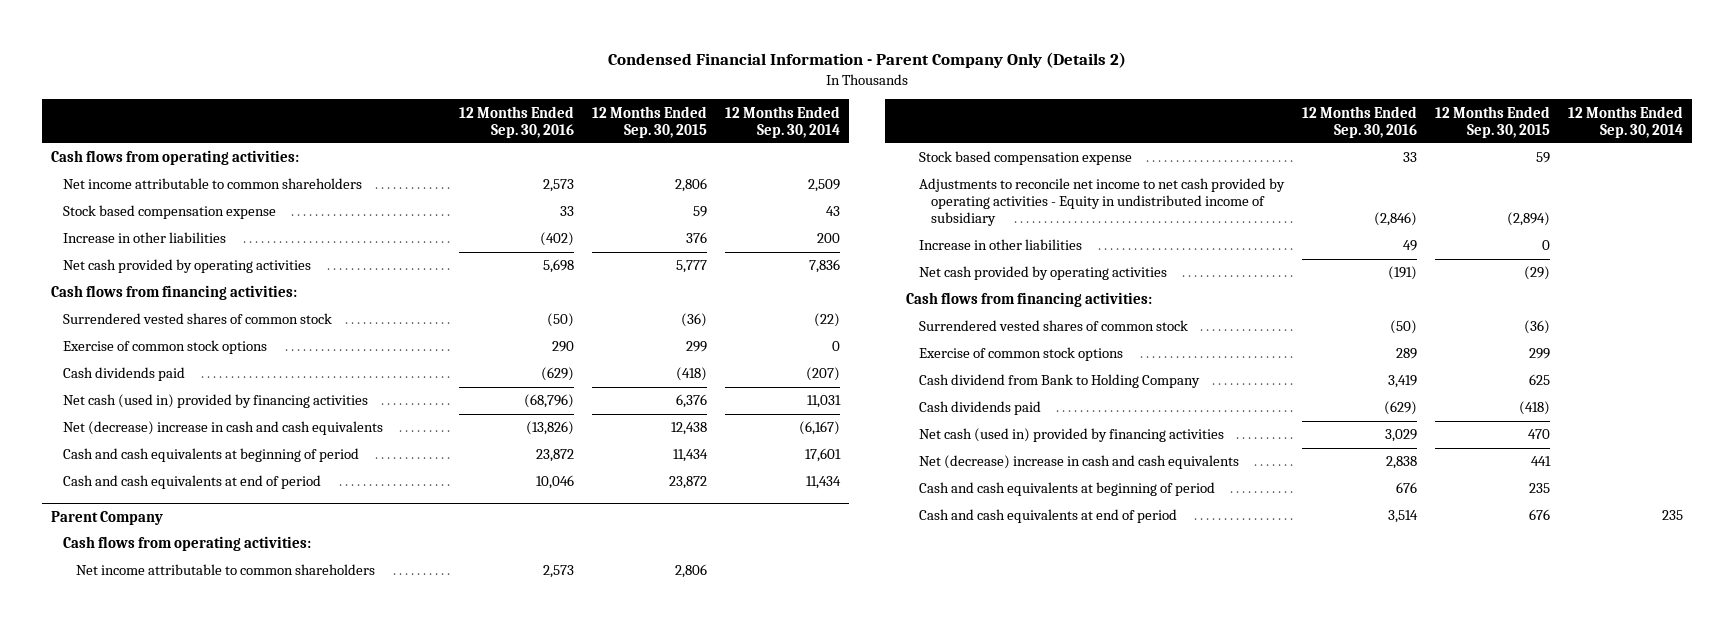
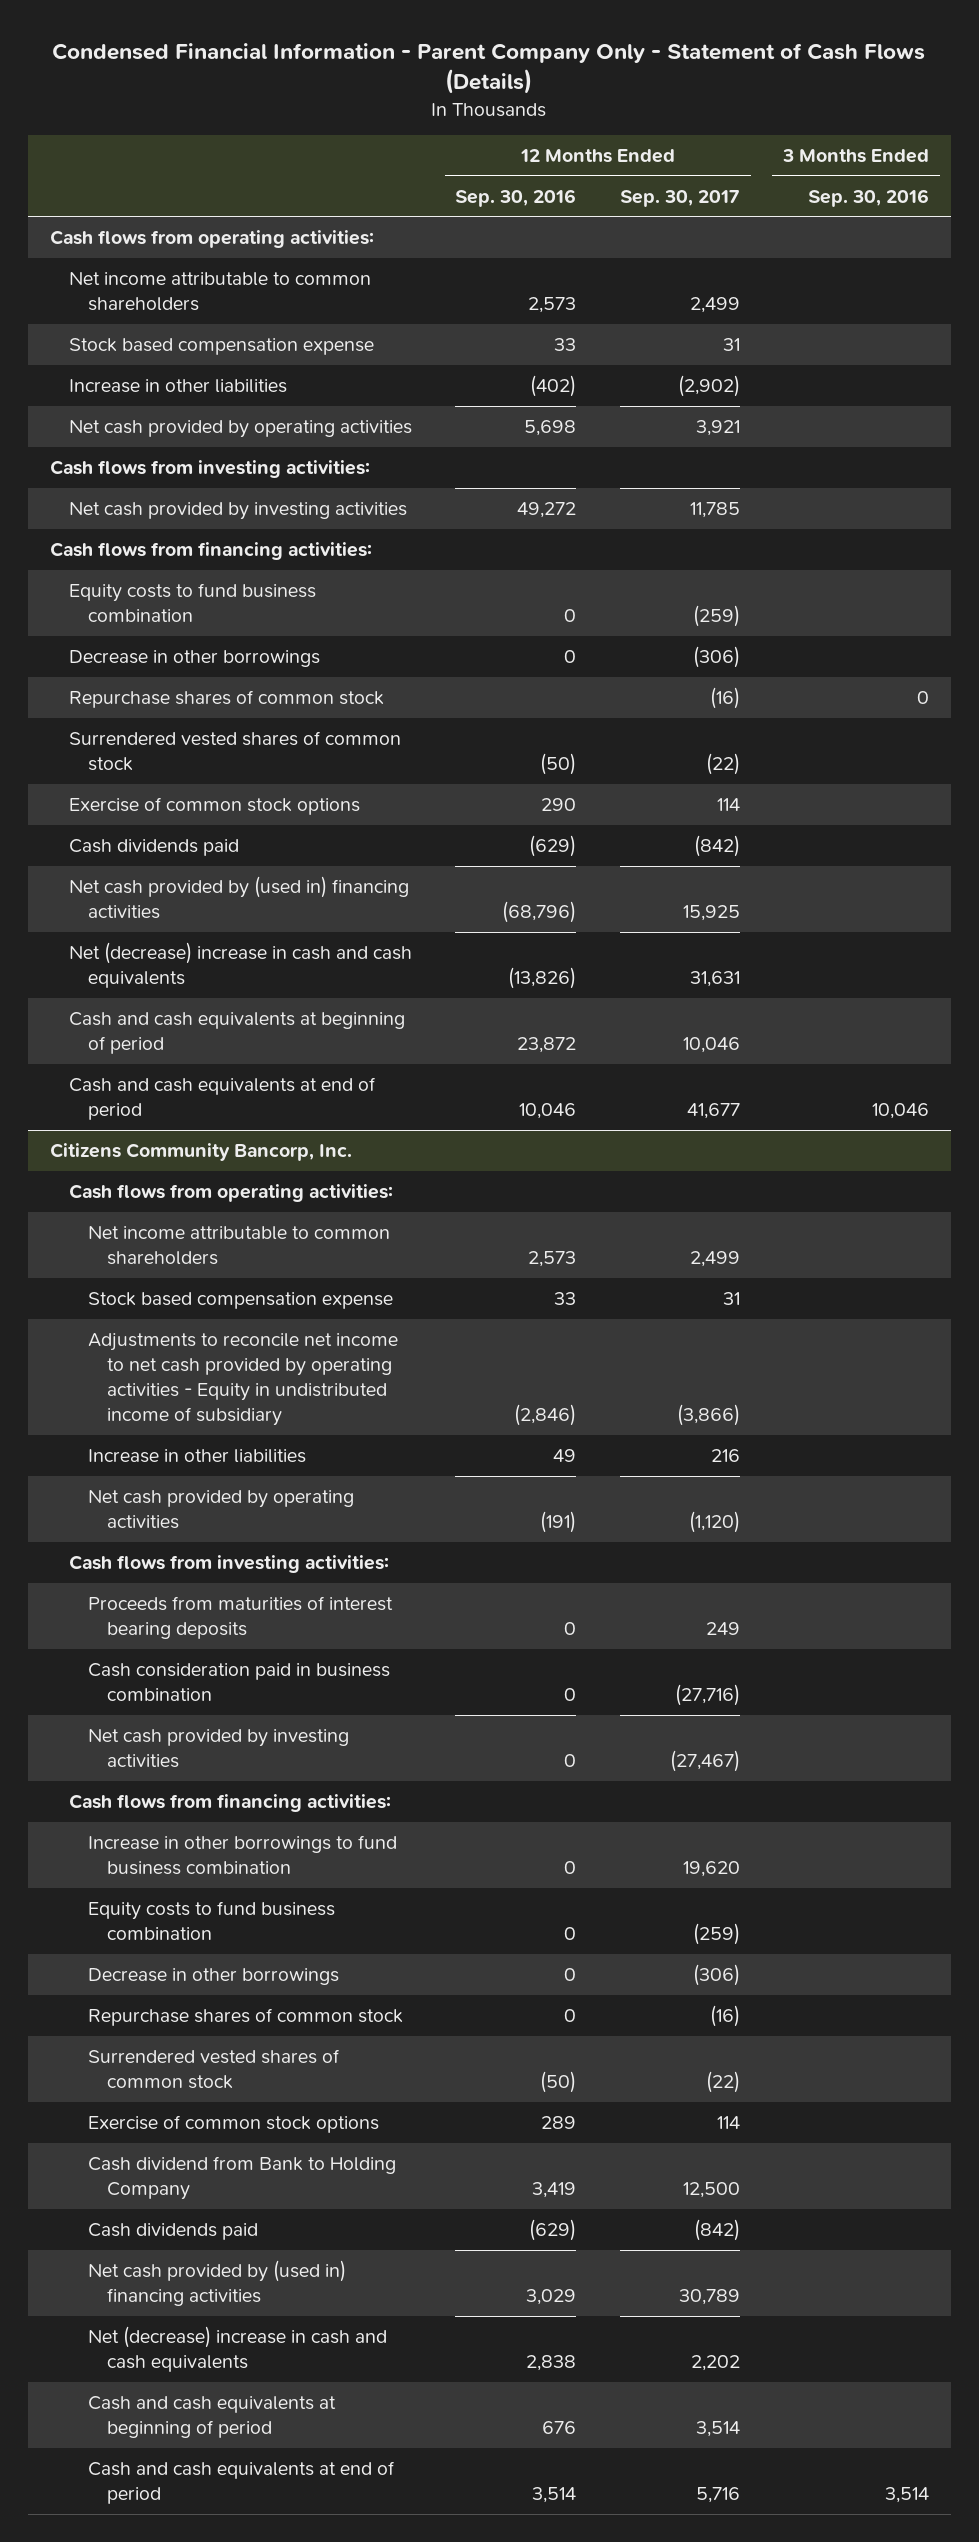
- Condensed Financial Information - Parent Company Only (Details 2)
+ Condensed Financial Information - Parent Company Only - Statement of Cash Flows (Details)
- | 12 Months Ended Sep. 30, 2016 | 12 Months Ended Sep. 30, 2015 | 12 Months Ended Sep. 30, 2014
+ | 12 Months Ended Sep. 30, 2016 | 12 Months Ended Sep. 30, 2017 | 3 Months Ended Sep. 30, 2016
+ Cash flows from investing activities:
+ Net cash provided by investing activities | 49,272 | 11,785 |
+ Equity costs to fund business combination | 0 | (259) |
+ Decrease in other borrowings | 0 | (306) |
+ Repurchase shares of common stock | | (16) | 0
- Net cash (used in) provided by financing activities | (68,796) | 6,376 | 11,031
+ Net cash provided by (used in) financing activities | (68,796) | 15,925 |
- Parent Company
+ Citizens Community Bancorp, Inc.
+ Cash flows from investing activities:
+ Proceeds from maturities of interest bearing deposits | 0 | 249 |
+ Cash consideration paid in business combination | 0 | (27,716) |
+ Net cash provided by investing activities | 0 | (27,467) |
+ Increase in other borrowings to fund business combination | 0 | 19,620 |
+ Equity costs to fund business combination | 0 | (259) |
+ Decrease in other borrowings | 0 | (306) |
+ Repurchase shares of common stock | 0 | (16) |
- Net cash (used in) provided by financing activities | 3,029 | 470 |
+ Net cash provided by (used in) financing activities | 3,029 | 30,789 |

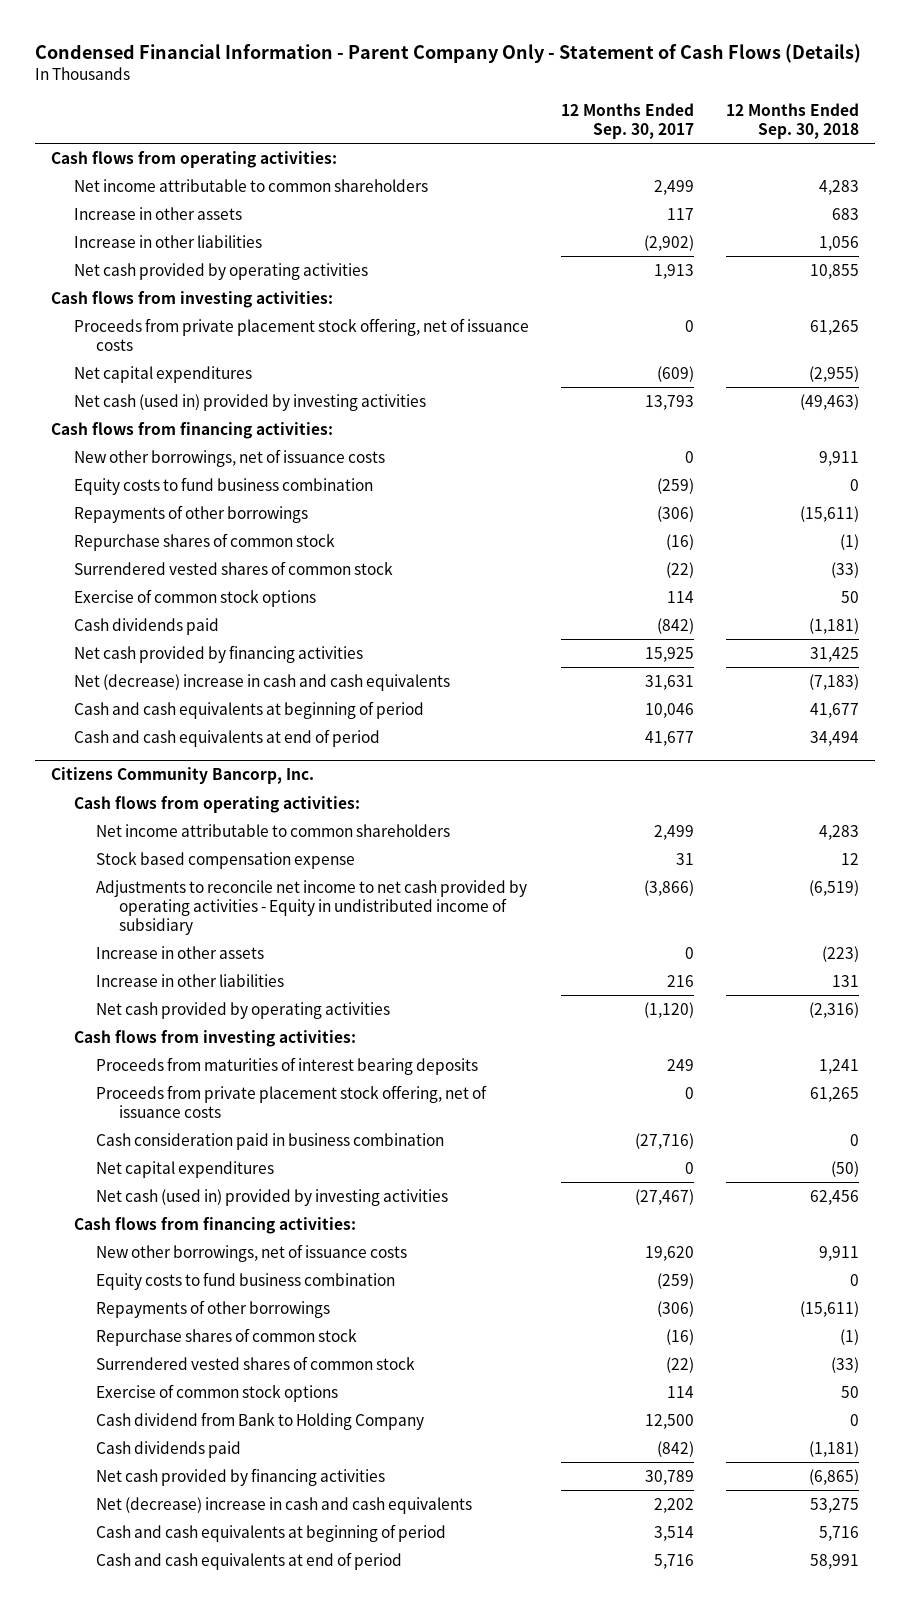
- | 12 Months Ended Sep. 30, 2016 | 12 Months Ended Sep. 30, 2017 | 3 Months Ended Sep. 30, 2016
+ | 12 Months Ended Sep. 30, 2017 | 12 Months Ended Sep. 30, 2018
- Stock based compensation expense | 33 | 31 |
+ Increase in other assets | 117 | 683
- Net cash provided by operating activities | 5,698 | 3,921 |
+ Net cash provided by operating activities | 1,913 | 10,855
- Net cash provided by investing activities | 49,272 | 11,785 |
+ Proceeds from private placement stock offering, net of issuance costs | 0 | 61,265
+ Net capital expenditures | (609) | (2,955)
+ Net cash (used in) provided by investing activities | 13,793 | (49,463)
+ New other borrowings, net of issuance costs | 0 | 9,911
- Decrease in other borrowings | 0 | (306) |
+ Repayments of other borrowings | (306) | (15,611)
- Net cash provided by (used in) financing activities | (68,796) | 15,925 |
+ Net cash provided by financing activities | 15,925 | 31,425
@ Citizens Community Bancorp, Inc.
+ Increase in other assets | 0 | (223)
+ Proceeds from private placement stock offering, net of issuance costs | 0 | 61,265
- Net cash provided by investing activities | 0 | (27,467) |
+ Net capital expenditures | 0 | (50)
+ Net cash (used in) provided by investing activities | (27,467) | 62,456
- Increase in other borrowings to fund business combination | 0 | 19,620 |
+ New other borrowings, net of issuance costs | 19,620 | 9,911
- Decrease in other borrowings | 0 | (306) |
+ Repayments of other borrowings | (306) | (15,611)
- Net cash provided by (used in) financing activities | 3,029 | 30,789 |
+ Net cash provided by financing activities | 30,789 | (6,865)

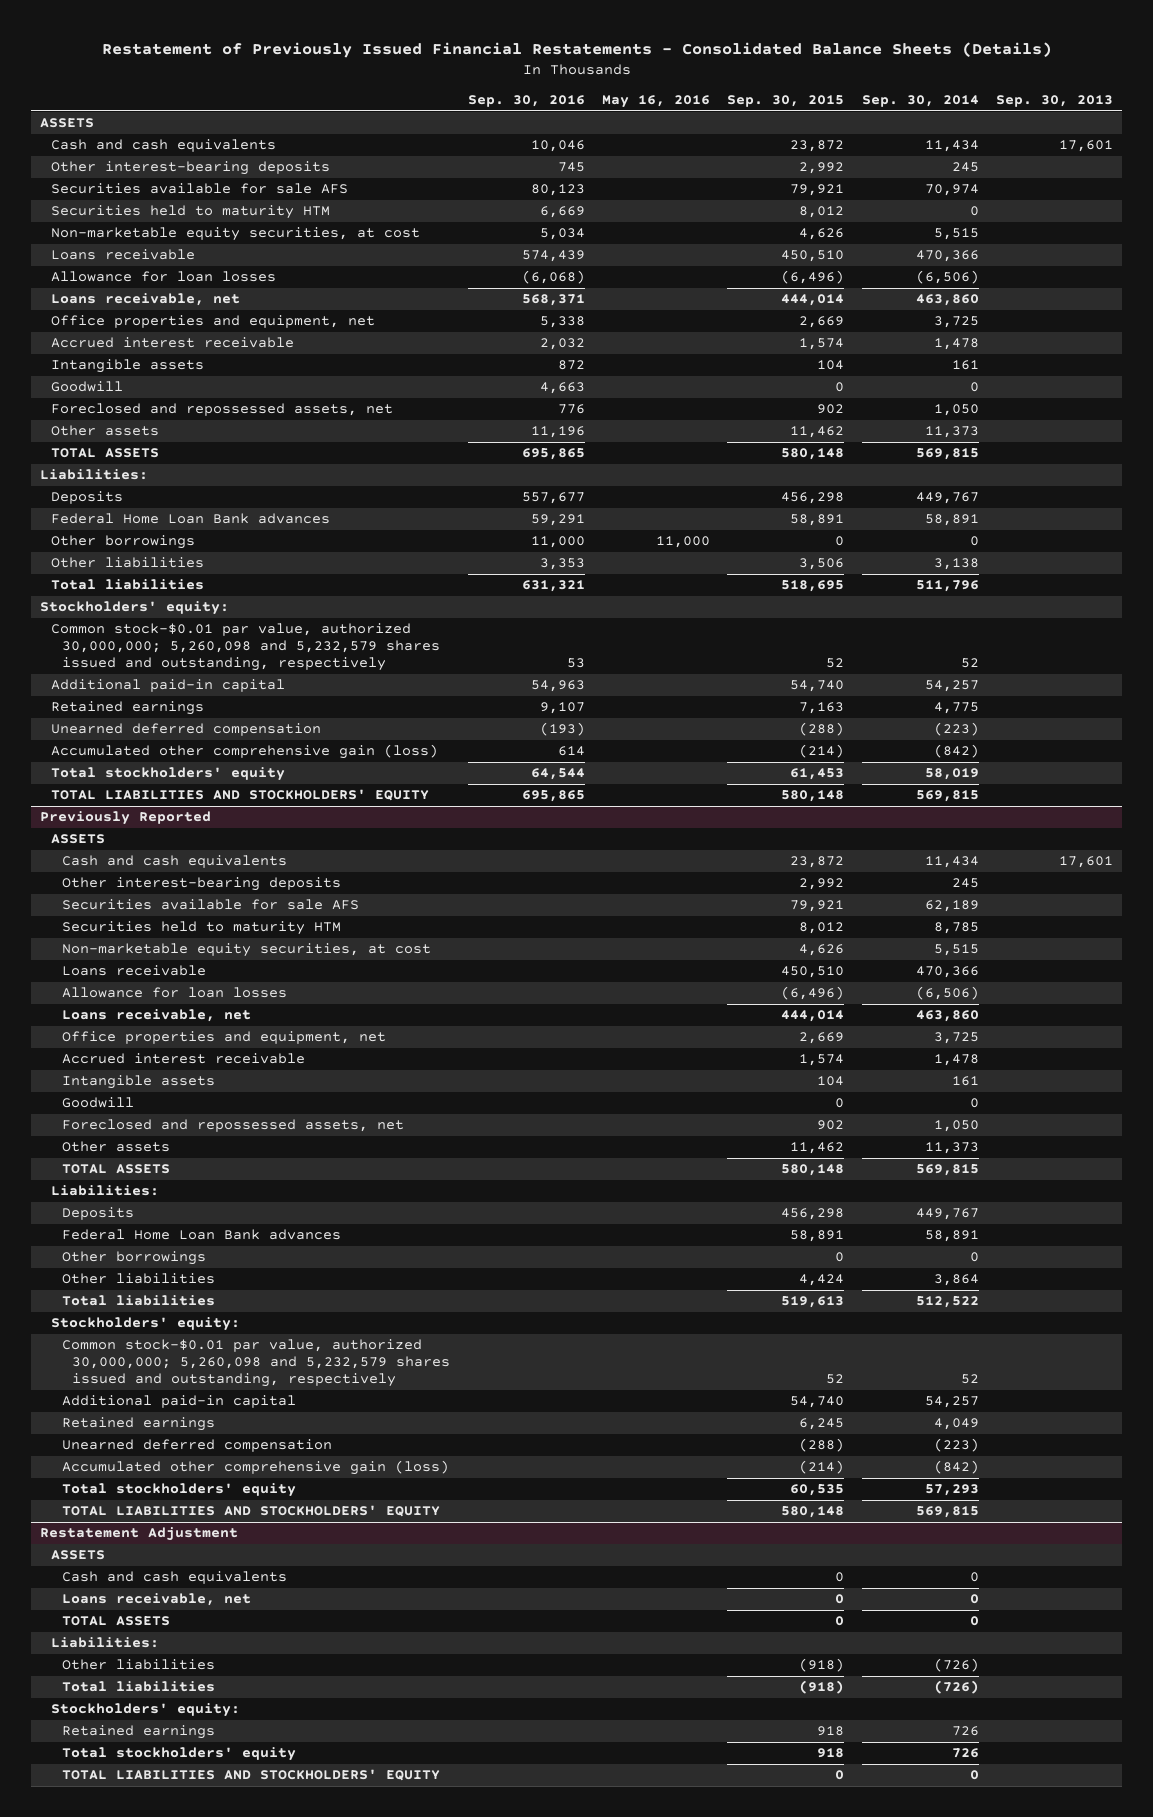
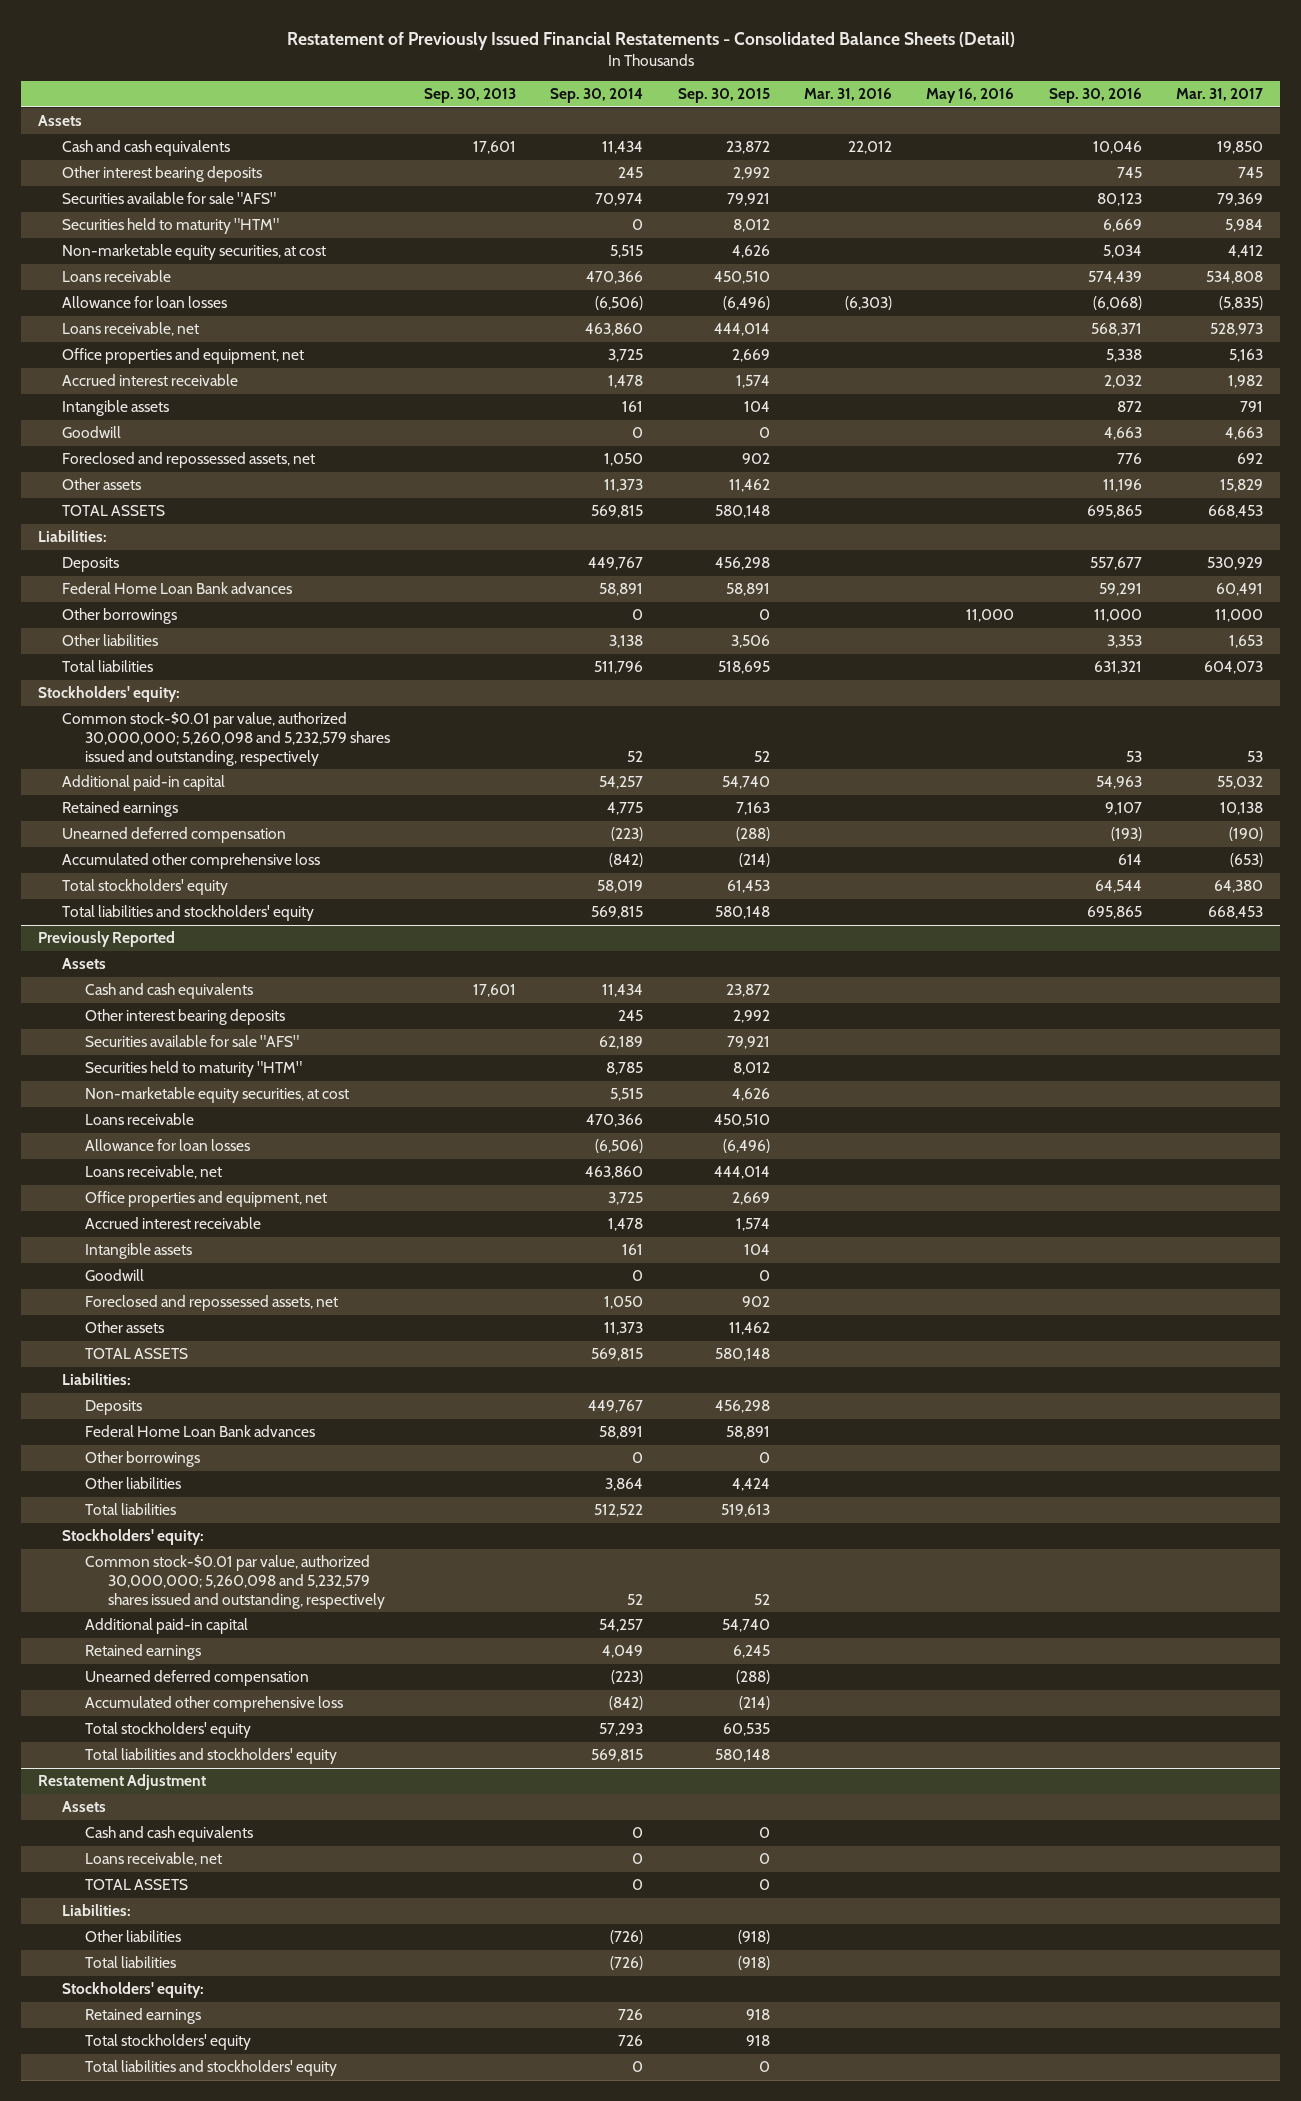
- Restatement of Previously Issued Financial Restatements - Consolidated Balance Sheets (Details)
+ Restatement of Previously Issued Financial Restatements - Consolidated Balance Sheets (Detail)
- | Sep. 30, 2016 | May 16, 2016 | Sep. 30, 2015 | Sep. 30, 2014 | Sep. 30, 2013
+ | Sep. 30, 2013 | Sep. 30, 2014 | Sep. 30, 2015 | Mar. 31, 2016 | May 16, 2016 | Sep. 30, 2016 | Mar. 31, 2017
- ASSETS
+ Assets
- Other interest-bearing deposits | 745 | | 2,992 | 245 |
- Securities available for sale AFS | 80,123 | | 79,921 | 70,974 |
- Securities held to maturity HTM | 6,669 | | 8,012 | 0 |
+ Other interest bearing deposits | | 245 | 2,992 | | | 745 | 745
+ Securities available for sale "AFS" | | 70,974 | 79,921 | | | 80,123 | 79,369
+ Securities held to maturity "HTM" | | 0 | 8,012 | | | 6,669 | 5,984
- Accumulated other comprehensive gain (loss) | 614 | | (214) | (842) |
+ Accumulated other comprehensive loss | | (842) | (214) | | | 614 | (653)
- TOTAL LIABILITIES AND STOCKHOLDERS' EQUITY | 695,865 | | 580,148 | 569,815 |
+ Total liabilities and stockholders' equity | | 569,815 | 580,148 | | | 695,865 | 668,453
@ Previously Reported
- ASSETS
+ Assets
- Other interest-bearing deposits | | | 2,992 | 245 |
- Securities available for sale AFS | | | 79,921 | 62,189 |
- Securities held to maturity HTM | | | 8,012 | 8,785 |
+ Other interest bearing deposits | | 245 | 2,992 | | | |
+ Securities available for sale "AFS" | | 62,189 | 79,921 | | | |
+ Securities held to maturity "HTM" | | 8,785 | 8,012 | | | |
- Accumulated other comprehensive gain (loss) | | | (214) | (842) |
+ Accumulated other comprehensive loss | | (842) | (214) | | | |
- TOTAL LIABILITIES AND STOCKHOLDERS' EQUITY | | | 580,148 | 569,815 |
+ Total liabilities and stockholders' equity | | 569,815 | 580,148 | | | |
@ Restatement Adjustment
- ASSETS
+ Assets
- TOTAL LIABILITIES AND STOCKHOLDERS' EQUITY | | | 0 | 0 |
+ Total liabilities and stockholders' equity | | 0 | 0 | | | |

